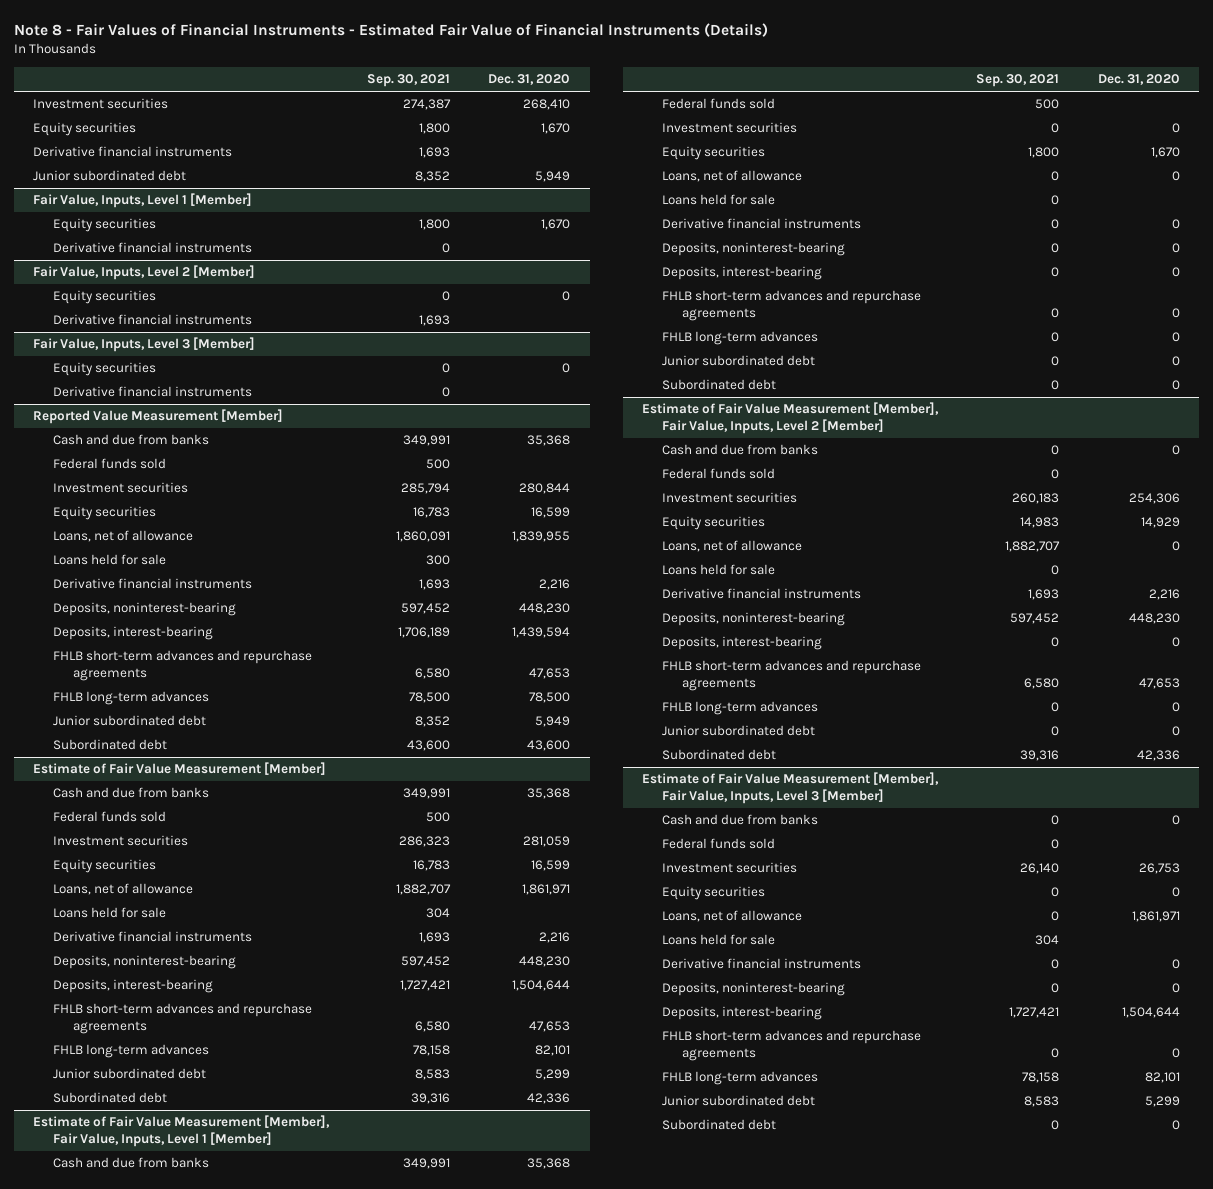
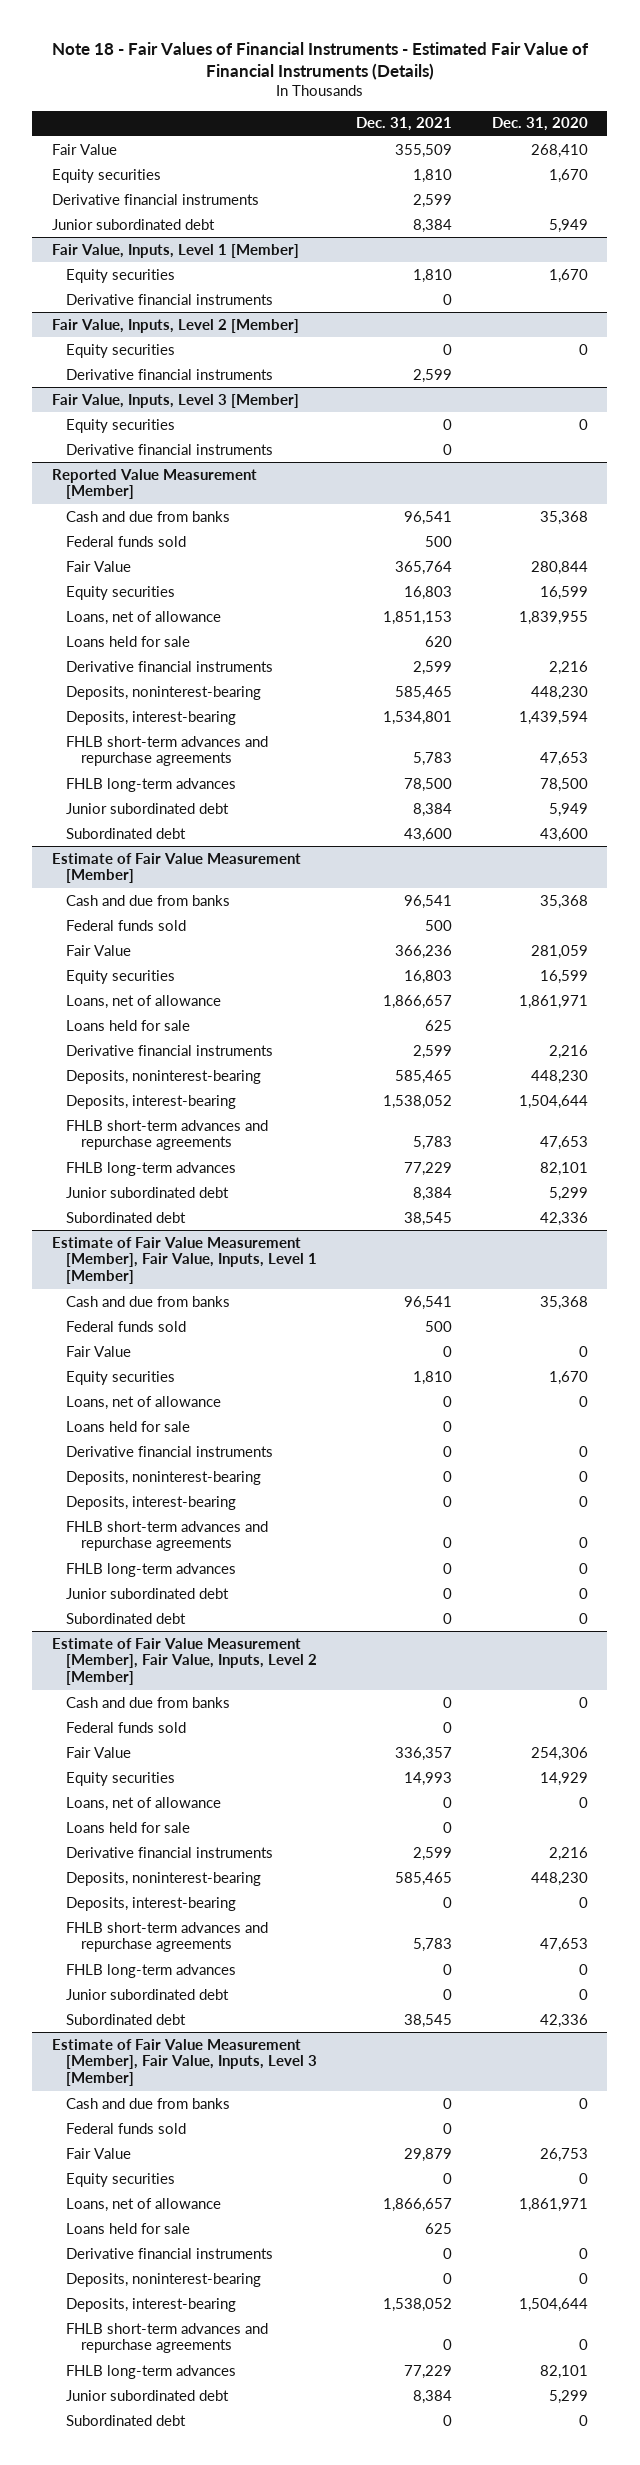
- Note 8 - Fair Values of Financial Instruments - Estimated Fair Value of Financial Instruments (Details)
+ Note 18 - Fair Values of Financial Instruments - Estimated Fair Value of Financial Instruments (Details)
- | Sep. 30, 2021 | Dec. 31, 2020
+ | Dec. 31, 2021 | Dec. 31, 2020
- Investment securities | 274,387 | 268,410
+ Fair Value | 355,509 | 268,410
@ Reported Value Measurement [Member]
- Investment securities | 285,794 | 280,844
+ Fair Value | 365,764 | 280,844
@ Estimate of Fair Value Measurement [Member]
- Investment securities | 286,323 | 281,059
+ Fair Value | 366,236 | 281,059
@ Estimate of Fair Value Measurement [Member], Fair Value, Inputs, Level 1 [Member]
- Investment securities | 0 | 0
+ Fair Value | 0 | 0
@ Estimate of Fair Value Measurement [Member], Fair Value, Inputs, Level 2 [Member]
- Investment securities | 260,183 | 254,306
+ Fair Value | 336,357 | 254,306
@ Estimate of Fair Value Measurement [Member], Fair Value, Inputs, Level 3 [Member]
- Investment securities | 26,140 | 26,753
+ Fair Value | 29,879 | 26,753

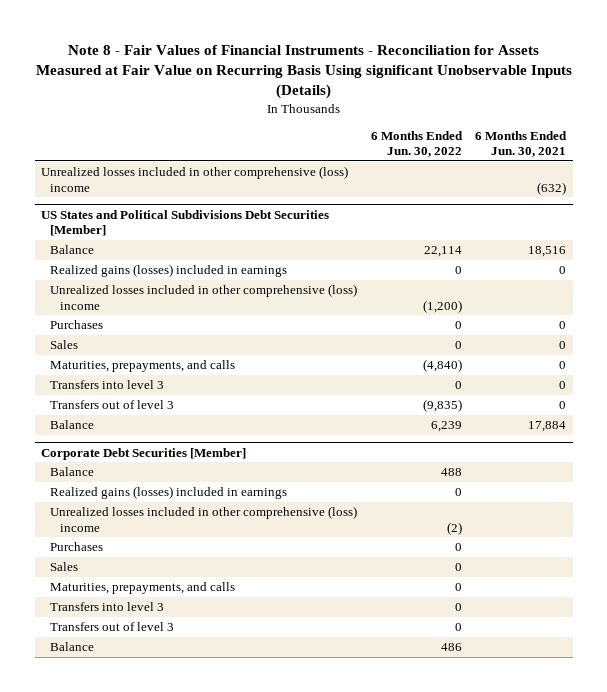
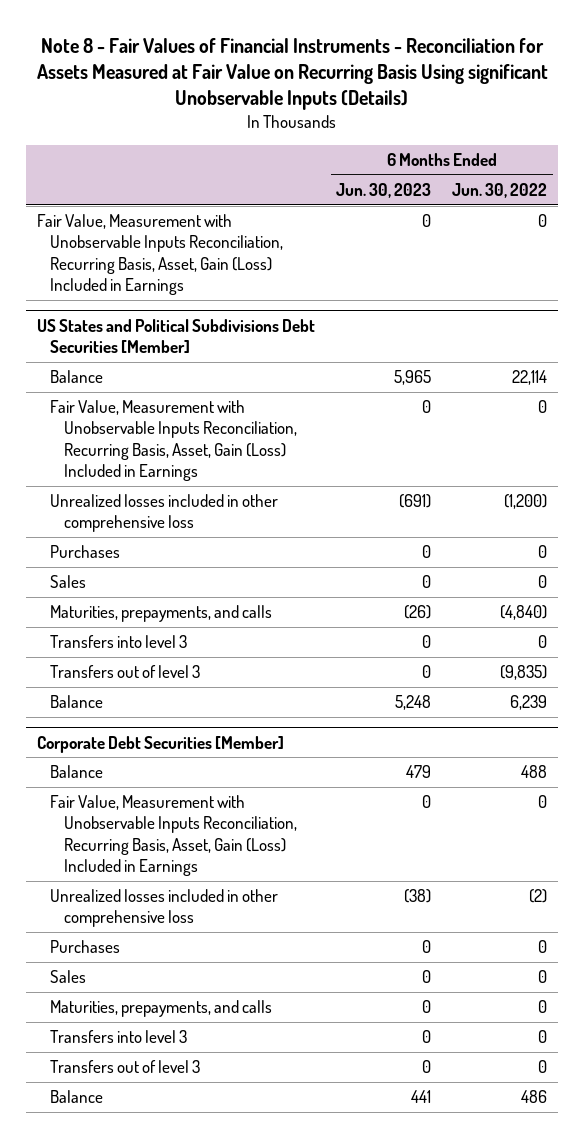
- | 6 Months Ended Jun. 30, 2022 | 6 Months Ended Jun. 30, 2021
+ | 6 Months Ended Jun. 30, 2023 | 6 Months Ended Jun. 30, 2022
- Unrealized losses included in other comprehensive (loss) income | | (632)
+ Fair Value, Measurement with Unobservable Inputs Reconciliation, Recurring Basis, Asset, Gain (Loss) Included in Earnings | 0 | 0
@ US States and Political Subdivisions Debt Securities [Member]
- Realized gains (losses) included in earnings | 0 | 0
- Unrealized losses included in other comprehensive (loss) income | (1,200) |
+ Fair Value, Measurement with Unobservable Inputs Reconciliation, Recurring Basis, Asset, Gain (Loss) Included in Earnings | 0 | 0
+ Unrealized losses included in other comprehensive loss | (691) | (1,200)
@ Corporate Debt Securities [Member]
- Realized gains (losses) included in earnings | 0 |
- Unrealized losses included in other comprehensive (loss) income | (2) |
+ Fair Value, Measurement with Unobservable Inputs Reconciliation, Recurring Basis, Asset, Gain (Loss) Included in Earnings | 0 | 0
+ Unrealized losses included in other comprehensive loss | (38) | (2)

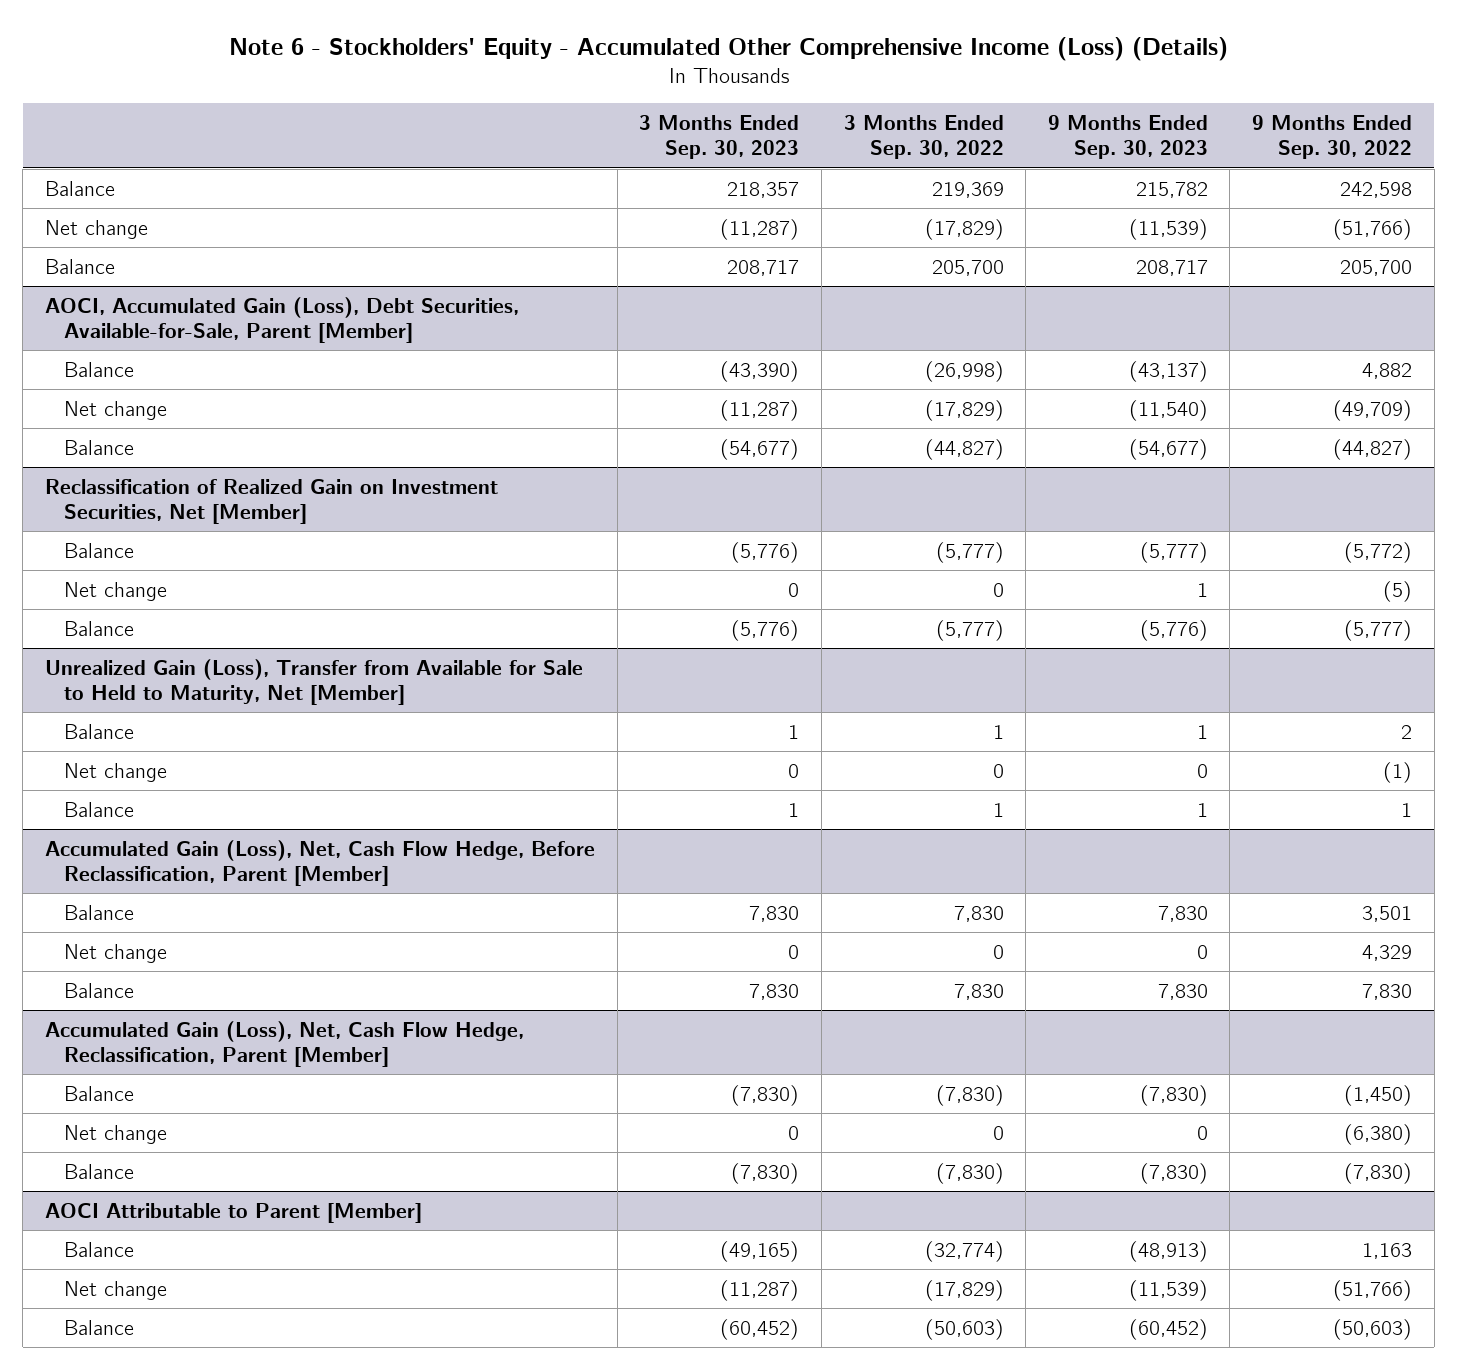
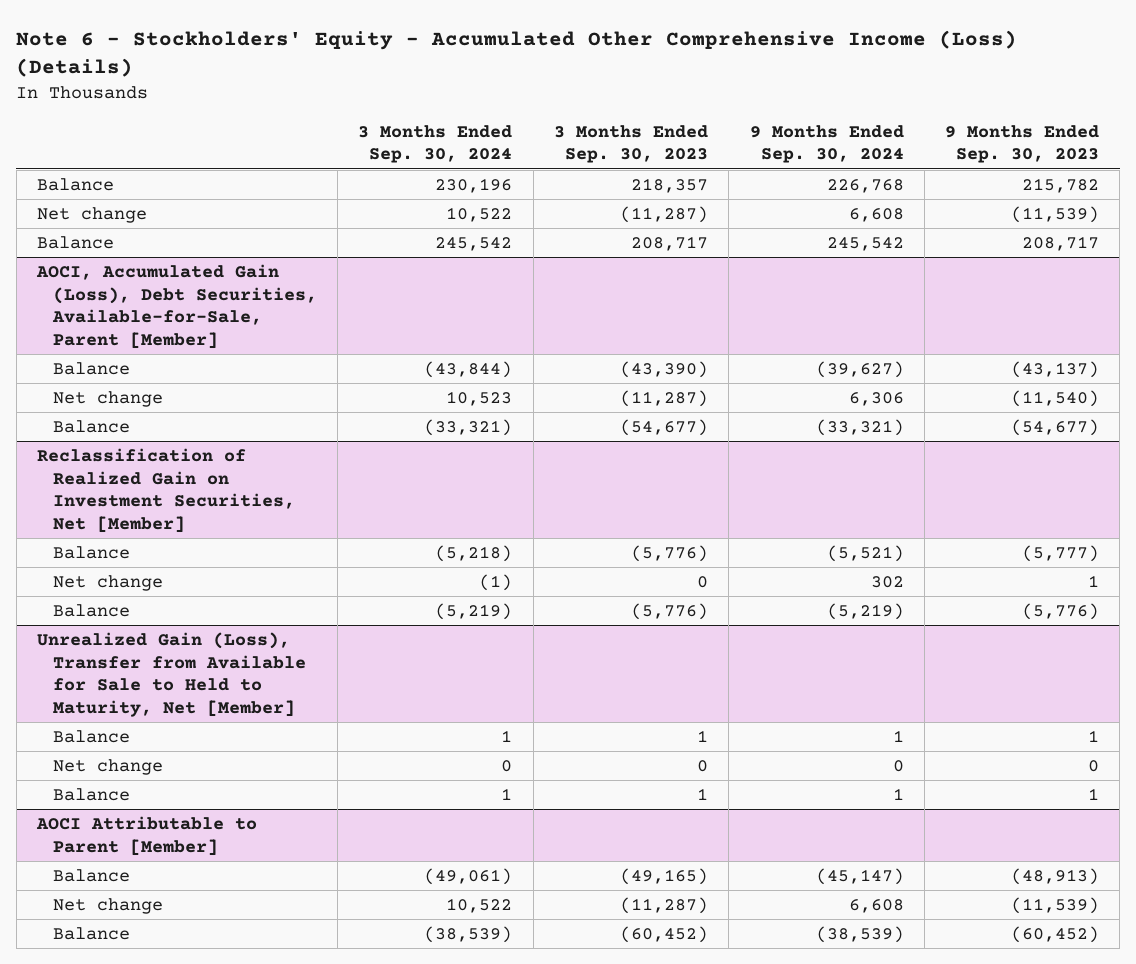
- | 3 Months Ended Sep. 30, 2023 | 3 Months Ended Sep. 30, 2022 | 9 Months Ended Sep. 30, 2023 | 9 Months Ended Sep. 30, 2022
+ | 3 Months Ended Sep. 30, 2024 | 3 Months Ended Sep. 30, 2023 | 9 Months Ended Sep. 30, 2024 | 9 Months Ended Sep. 30, 2023
- Accumulated Gain (Loss), Net, Cash Flow Hedge, Before Reclassification, Parent [Member]
- Balance | 7,830 | 7,830 | 7,830 | 3,501
- Net change | 0 | 0 | 0 | 4,329
- Balance | 7,830 | 7,830 | 7,830 | 7,830
- Accumulated Gain (Loss), Net, Cash Flow Hedge, Reclassification, Parent [Member]
- Balance | (7,830) | (7,830) | (7,830) | (1,450)
- Net change | 0 | 0 | 0 | (6,380)
- Balance | (7,830) | (7,830) | (7,830) | (7,830)

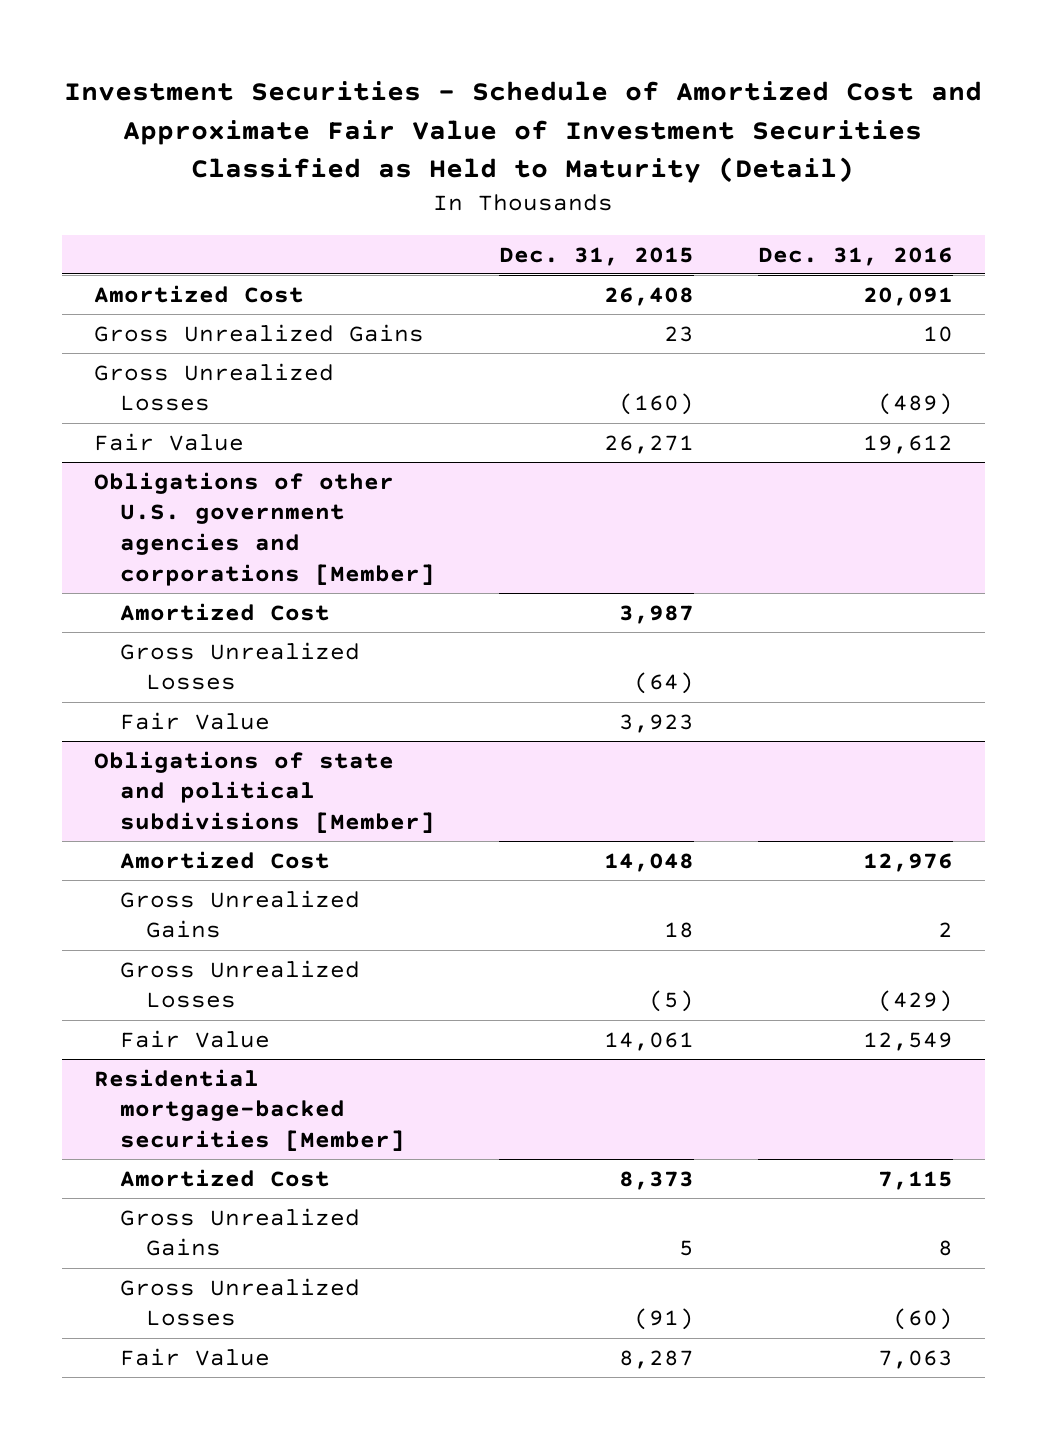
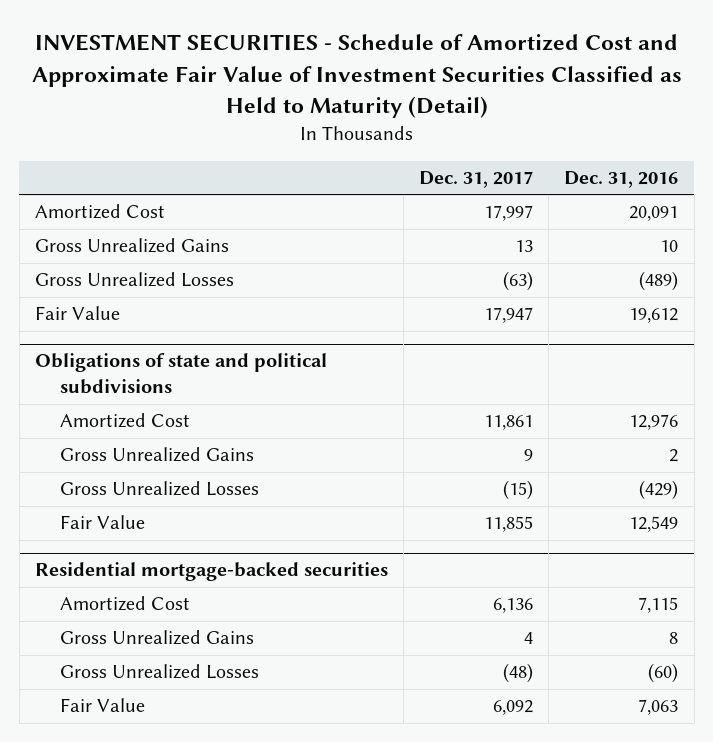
- Investment Securities - Schedule of Amortized Cost and Approximate Fair Value of Investment Securities Classified as Held to Maturity (Detail)
+ INVESTMENT SECURITIES - Schedule of Amortized Cost and Approximate Fair Value of Investment Securities Classified as Held to Maturity (Detail)
- | Dec. 31, 2015 | Dec. 31, 2016
+ | Dec. 31, 2017 | Dec. 31, 2016
- Obligations of other U.S. government agencies and corporations [Member]
- Amortized Cost | 3,987 |
- Gross Unrealized Losses | (64) |
- Fair Value | 3,923 |
- Obligations of state and political subdivisions [Member]
+ Obligations of state and political subdivisions
- Residential mortgage-backed securities [Member]
+ Residential mortgage-backed securities

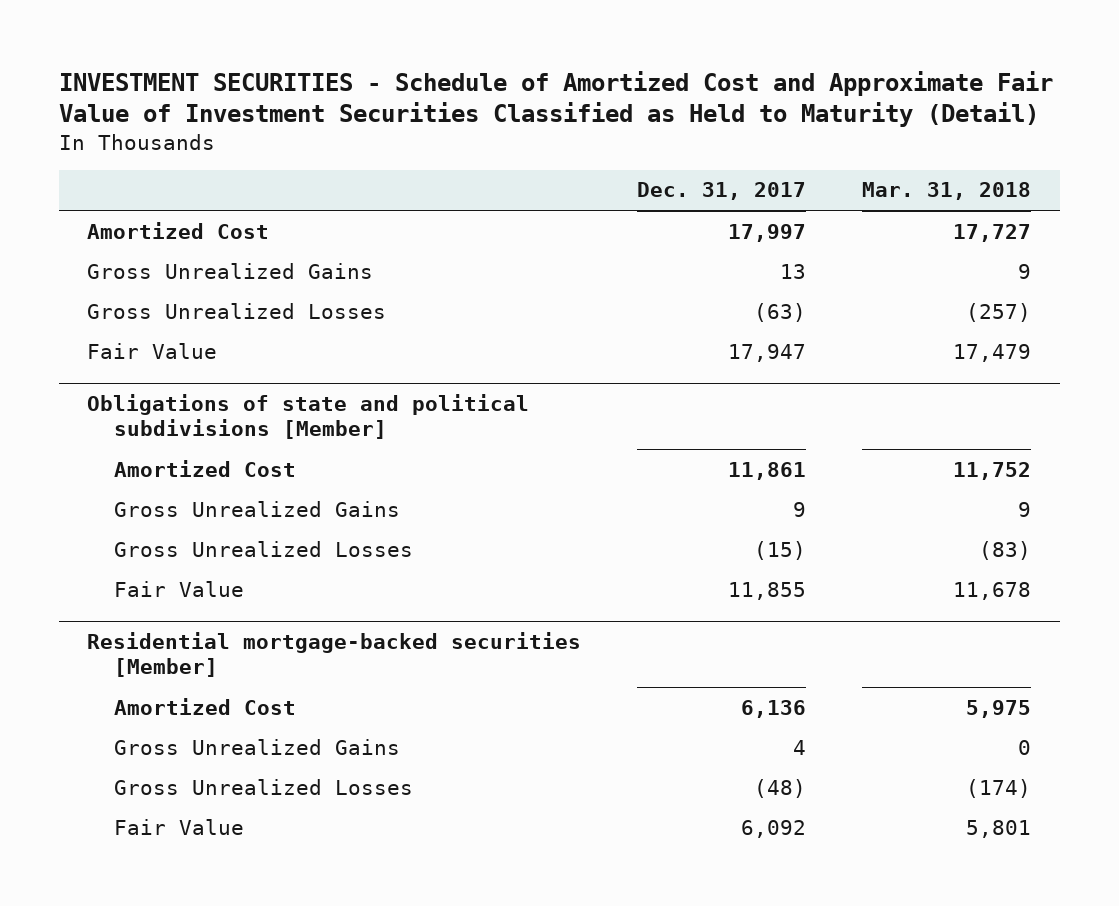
- | Dec. 31, 2017 | Dec. 31, 2016
+ | Dec. 31, 2017 | Mar. 31, 2018
- Obligations of state and political subdivisions
+ Obligations of state and political subdivisions [Member]
- Residential mortgage-backed securities
+ Residential mortgage-backed securities [Member]

